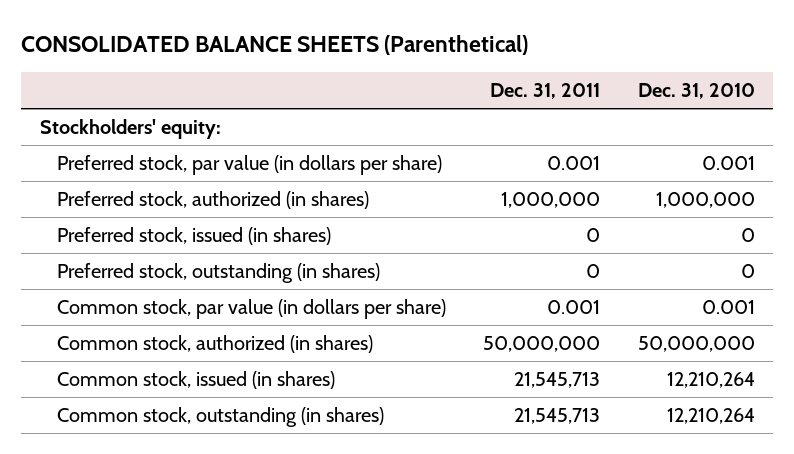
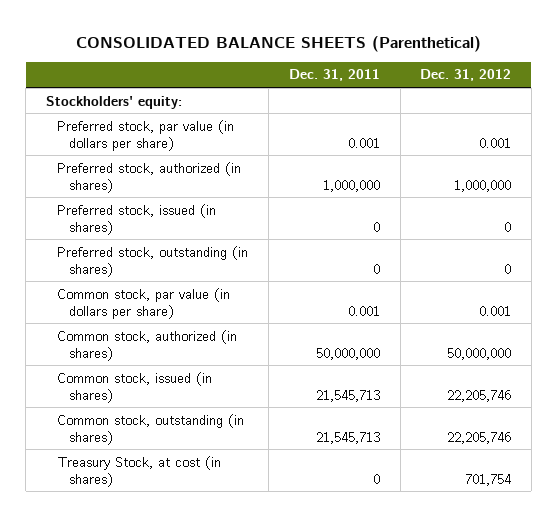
- | Dec. 31, 2011 | Dec. 31, 2010
+ | Dec. 31, 2011 | Dec. 31, 2012
+ Treasury Stock, at cost (in shares) | 0 | 701,754

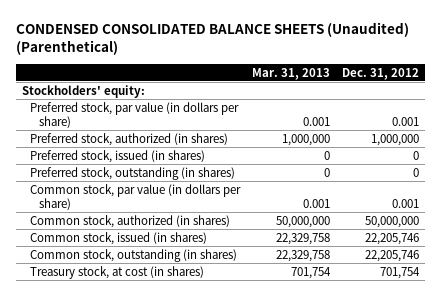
- CONSOLIDATED BALANCE SHEETS (Parenthetical)
+ CONDENSED CONSOLIDATED BALANCE SHEETS (Unaudited) (Parenthetical)
- | Dec. 31, 2011 | Dec. 31, 2012
+ | Mar. 31, 2013 | Dec. 31, 2012
- Treasury Stock, at cost (in shares) | 0 | 701,754
+ Treasury stock, at cost (in shares) | 701,754 | 701,754

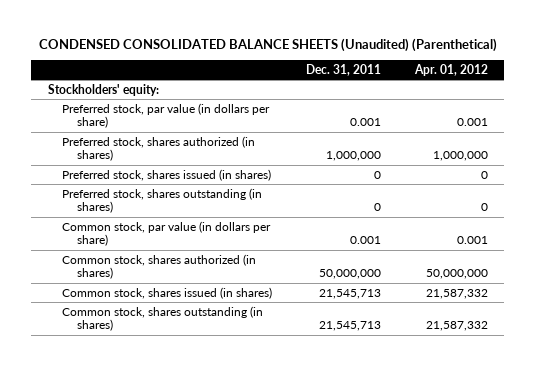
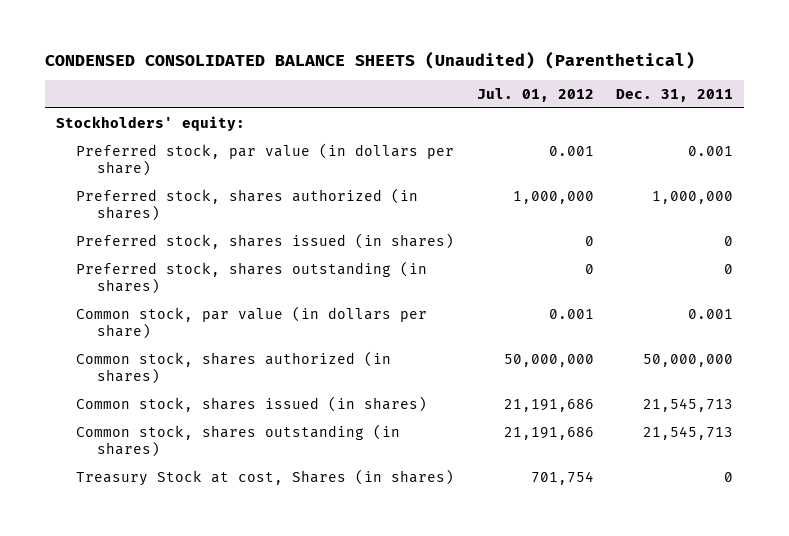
- | Dec. 31, 2011 | Apr. 01, 2012
+ | Jul. 01, 2012 | Dec. 31, 2011
+ Treasury Stock at cost, Shares (in shares) | 701,754 | 0

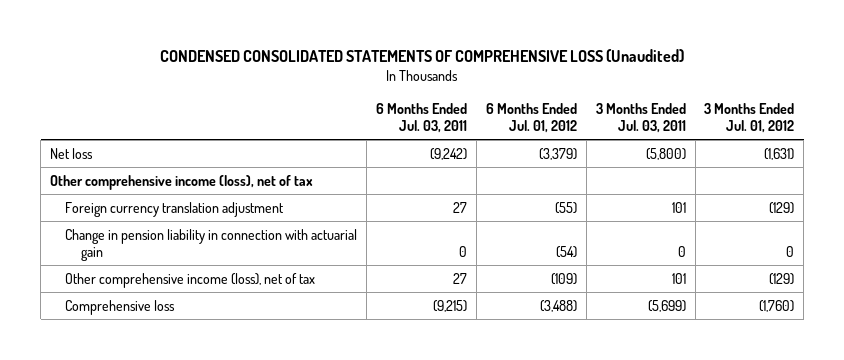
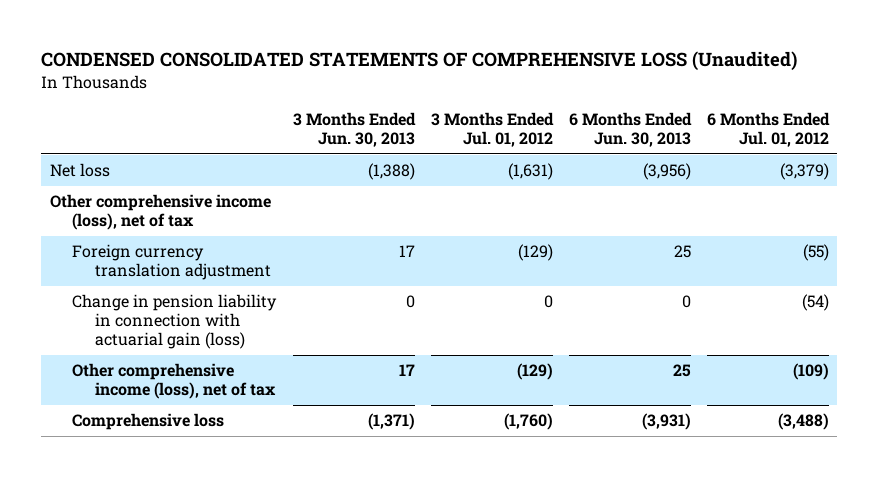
- | 6 Months Ended Jul. 03, 2011 | 6 Months Ended Jul. 01, 2012 | 3 Months Ended Jul. 03, 2011 | 3 Months Ended Jul. 01, 2012
+ | 3 Months Ended Jun. 30, 2013 | 3 Months Ended Jul. 01, 2012 | 6 Months Ended Jun. 30, 2013 | 6 Months Ended Jul. 01, 2012
- Change in pension liability in connection with actuarial gain | 0 | (54) | 0 | 0
+ Change in pension liability in connection with actuarial gain (loss) | 0 | 0 | 0 | (54)

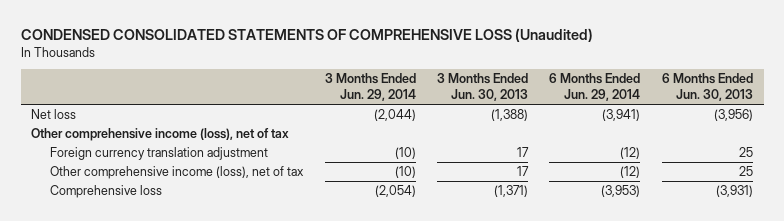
- | 3 Months Ended Jun. 30, 2013 | 3 Months Ended Jul. 01, 2012 | 6 Months Ended Jun. 30, 2013 | 6 Months Ended Jul. 01, 2012
+ | 3 Months Ended Jun. 29, 2014 | 3 Months Ended Jun. 30, 2013 | 6 Months Ended Jun. 29, 2014 | 6 Months Ended Jun. 30, 2013
- Change in pension liability in connection with actuarial gain (loss) | 0 | 0 | 0 | (54)

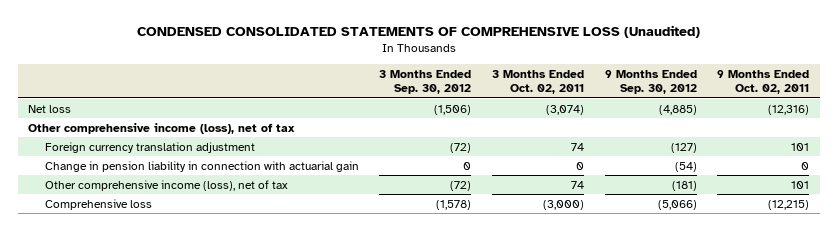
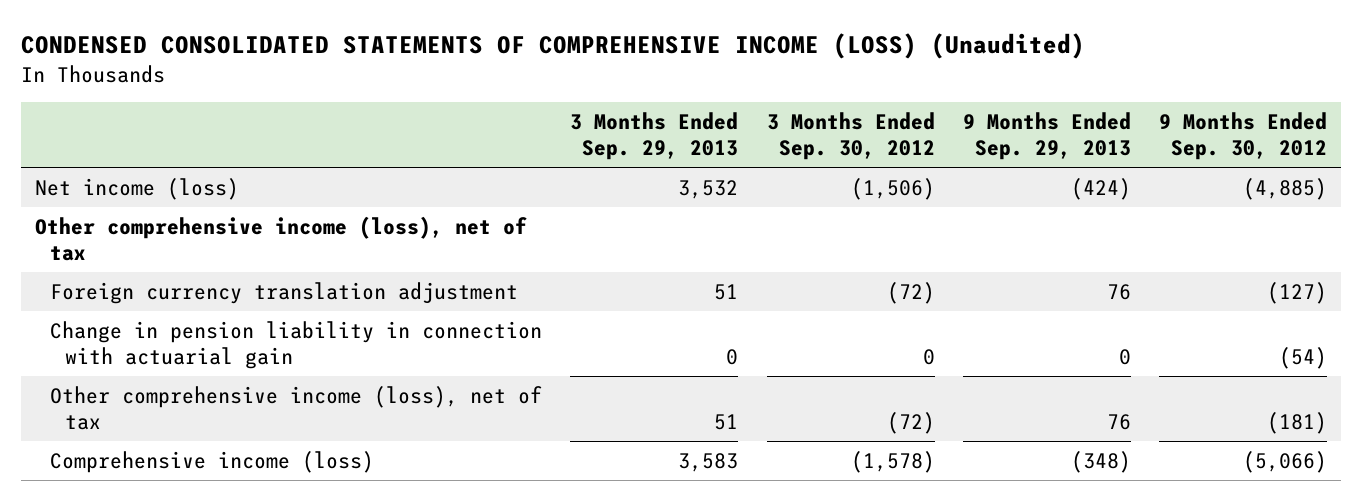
- CONDENSED CONSOLIDATED STATEMENTS OF COMPREHENSIVE LOSS (Unaudited)
+ CONDENSED CONSOLIDATED STATEMENTS OF COMPREHENSIVE INCOME (LOSS) (Unaudited)
- | 3 Months Ended Sep. 30, 2012 | 3 Months Ended Oct. 02, 2011 | 9 Months Ended Sep. 30, 2012 | 9 Months Ended Oct. 02, 2011
+ | 3 Months Ended Sep. 29, 2013 | 3 Months Ended Sep. 30, 2012 | 9 Months Ended Sep. 29, 2013 | 9 Months Ended Sep. 30, 2012
- Net loss | (1,506) | (3,074) | (4,885) | (12,316)
+ Net income (loss) | 3,532 | (1,506) | (424) | (4,885)
- Comprehensive loss | (1,578) | (3,000) | (5,066) | (12,215)
+ Comprehensive income (loss) | 3,583 | (1,578) | (348) | (5,066)

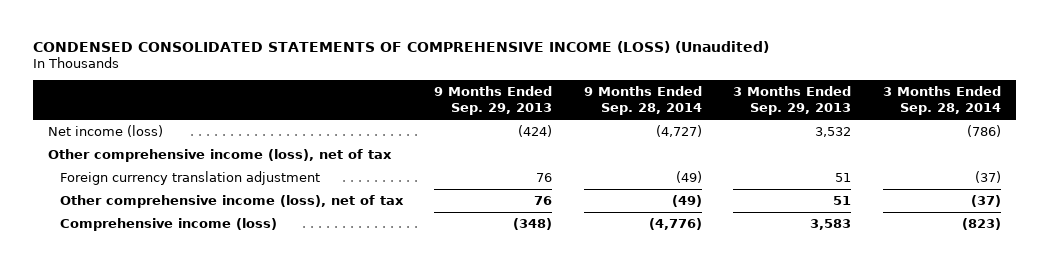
- | 3 Months Ended Sep. 29, 2013 | 3 Months Ended Sep. 30, 2012 | 9 Months Ended Sep. 29, 2013 | 9 Months Ended Sep. 30, 2012
+ | 9 Months Ended Sep. 29, 2013 | 9 Months Ended Sep. 28, 2014 | 3 Months Ended Sep. 29, 2013 | 3 Months Ended Sep. 28, 2014
- Change in pension liability in connection with actuarial gain | 0 | 0 | 0 | (54)

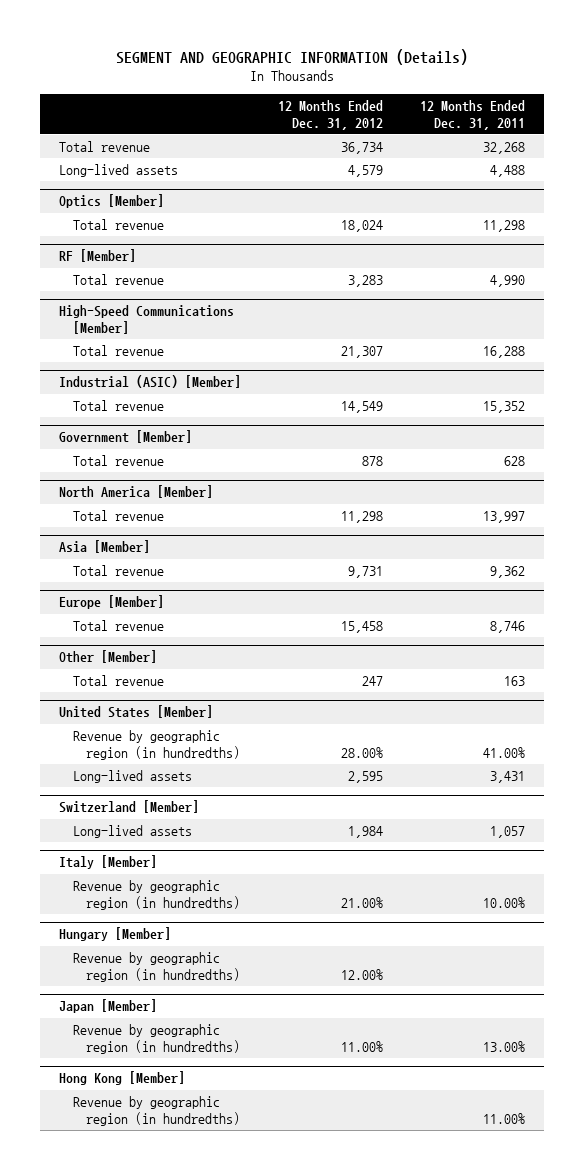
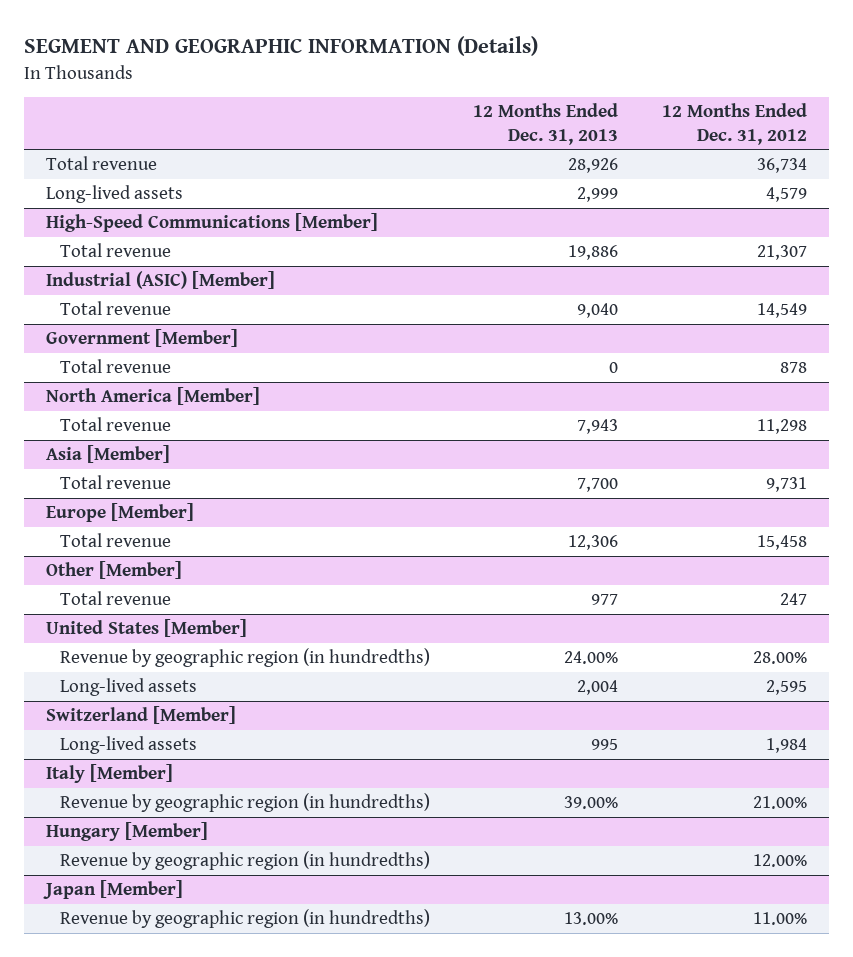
- | 12 Months Ended Dec. 31, 2012 | 12 Months Ended Dec. 31, 2011
+ | 12 Months Ended Dec. 31, 2013 | 12 Months Ended Dec. 31, 2012
- Optics [Member]
- Total revenue | 18,024 | 11,298
- RF [Member]
- Total revenue | 3,283 | 4,990
- Hong Kong [Member]
- Revenue by geographic region (in hundredths) | | 11.00%

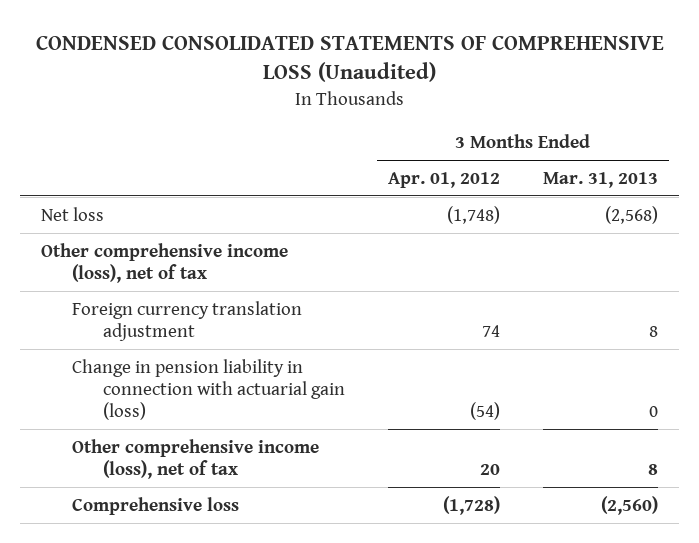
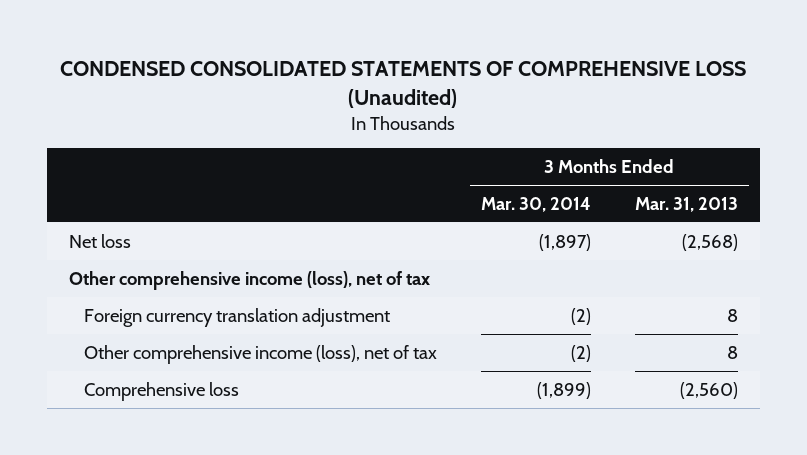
- | 3 Months Ended Apr. 01, 2012 | 3 Months Ended Mar. 31, 2013
+ | 3 Months Ended Mar. 30, 2014 | 3 Months Ended Mar. 31, 2013
- Change in pension liability in connection with actuarial gain (loss) | (54) | 0

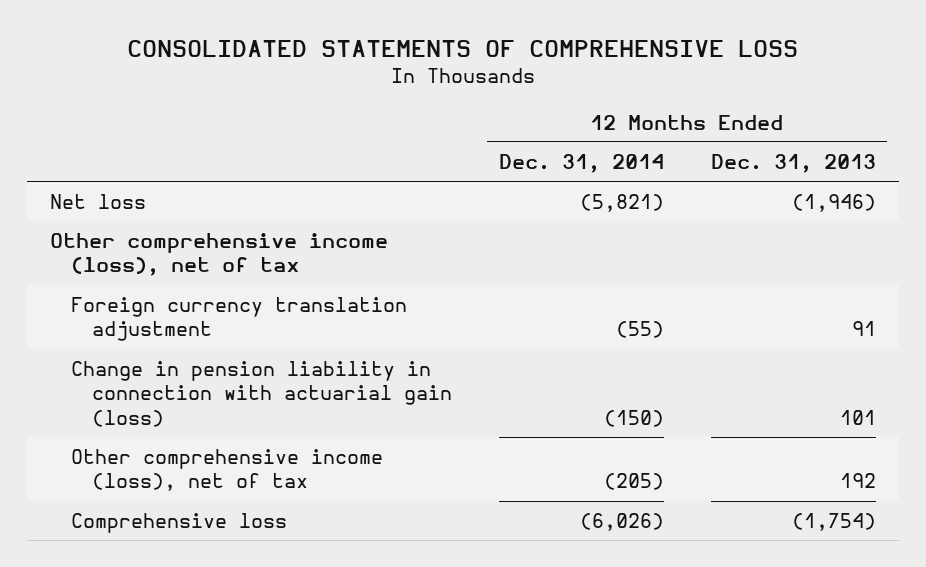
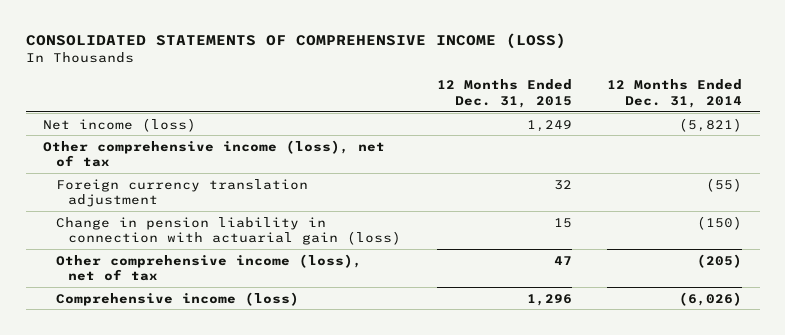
- CONSOLIDATED STATEMENTS OF COMPREHENSIVE LOSS
+ CONSOLIDATED STATEMENTS OF COMPREHENSIVE INCOME (LOSS)
- | 12 Months Ended Dec. 31, 2014 | 12 Months Ended Dec. 31, 2013
+ | 12 Months Ended Dec. 31, 2015 | 12 Months Ended Dec. 31, 2014
- Net loss | (5,821) | (1,946)
+ Net income (loss) | 1,249 | (5,821)
- Comprehensive loss | (6,026) | (1,754)
+ Comprehensive income (loss) | 1,296 | (6,026)

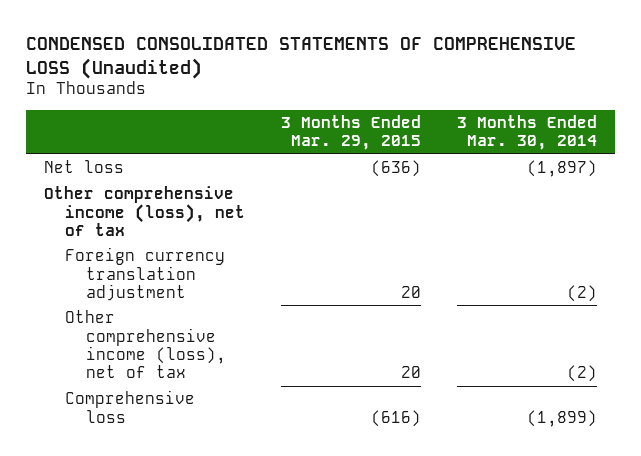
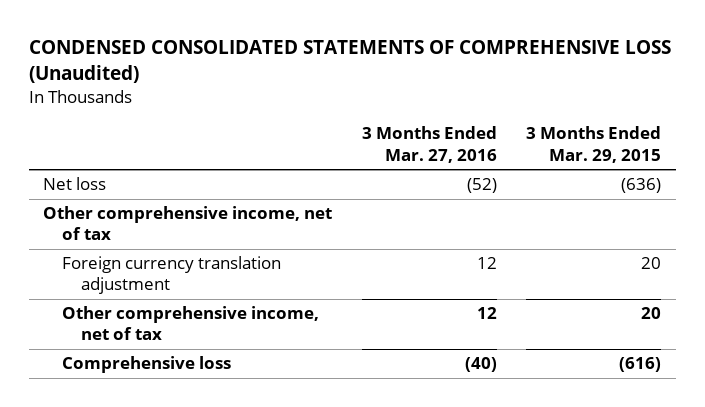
- | 3 Months Ended Mar. 29, 2015 | 3 Months Ended Mar. 30, 2014
+ | 3 Months Ended Mar. 27, 2016 | 3 Months Ended Mar. 29, 2015
- Other comprehensive income (loss), net of tax
+ Other comprehensive income, net of tax
- Other comprehensive income (loss), net of tax | 20 | (2)
+ Other comprehensive income, net of tax | 12 | 20

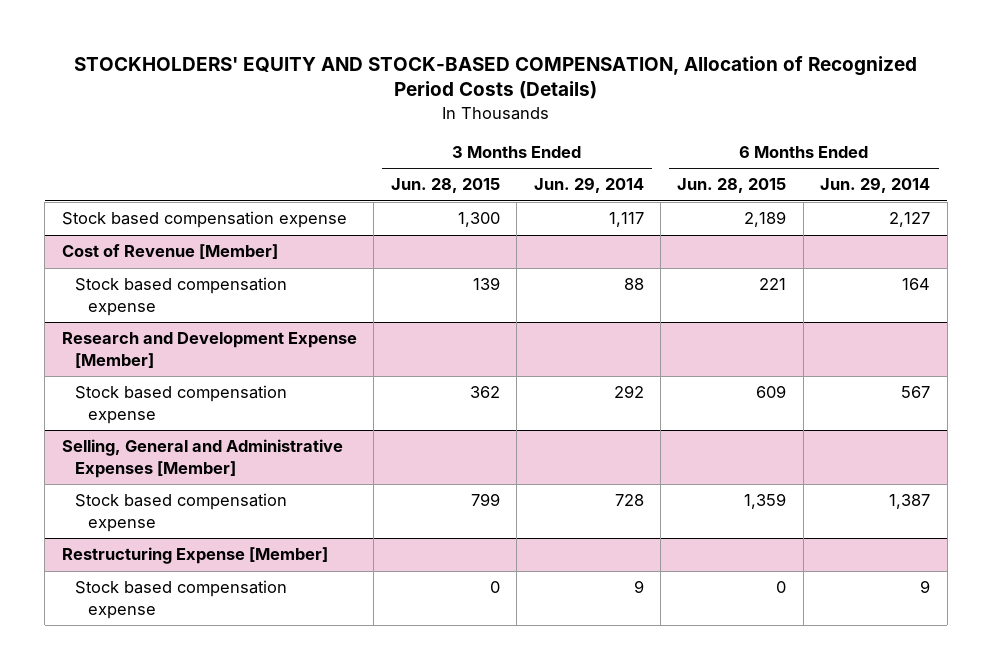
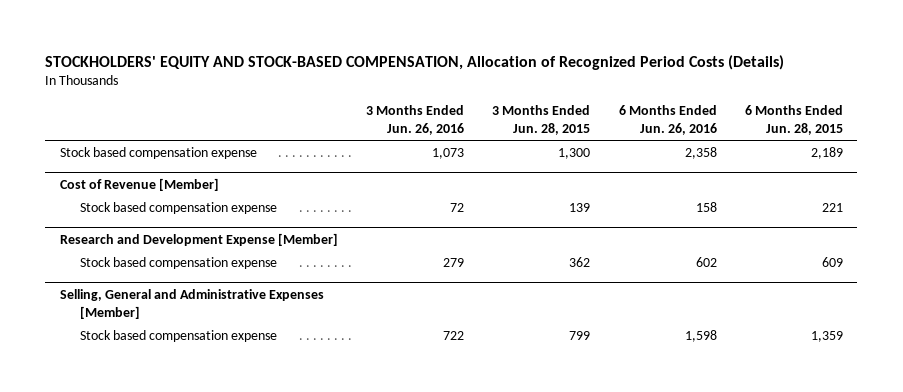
- | 3 Months Ended Jun. 28, 2015 | 3 Months Ended Jun. 29, 2014 | 6 Months Ended Jun. 28, 2015 | 6 Months Ended Jun. 29, 2014
+ | 3 Months Ended Jun. 26, 2016 | 3 Months Ended Jun. 28, 2015 | 6 Months Ended Jun. 26, 2016 | 6 Months Ended Jun. 28, 2015
- Restructuring Expense [Member]
- Stock based compensation expense | 0 | 9 | 0 | 9

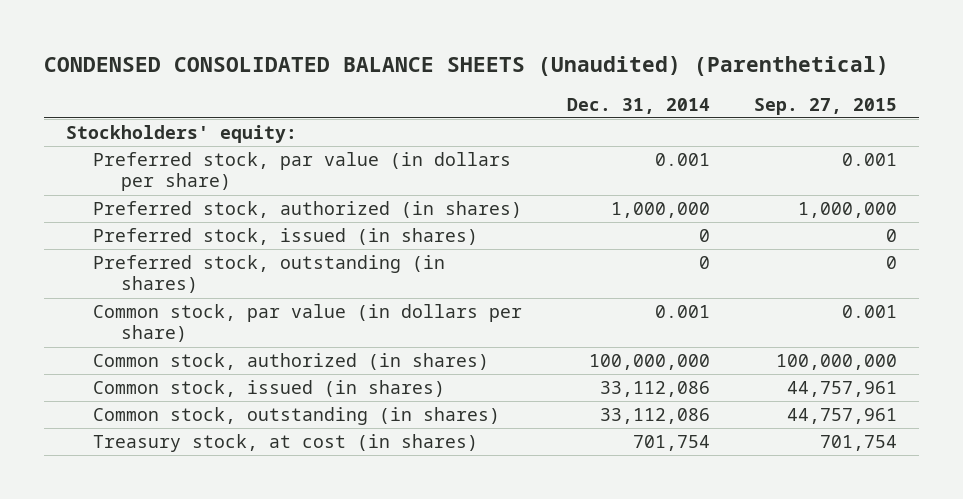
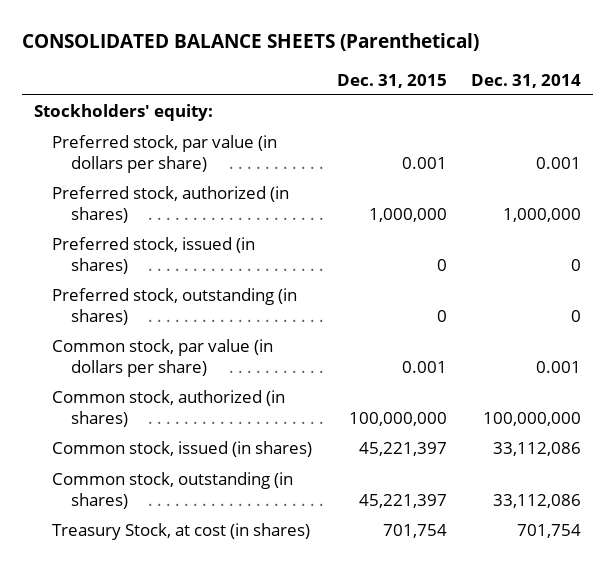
- CONDENSED CONSOLIDATED BALANCE SHEETS (Unaudited) (Parenthetical)
+ CONSOLIDATED BALANCE SHEETS (Parenthetical)
- | Dec. 31, 2014 | Sep. 27, 2015
+ | Dec. 31, 2015 | Dec. 31, 2014
- Treasury stock, at cost (in shares) | 701,754 | 701,754
+ Treasury Stock, at cost (in shares) | 701,754 | 701,754

